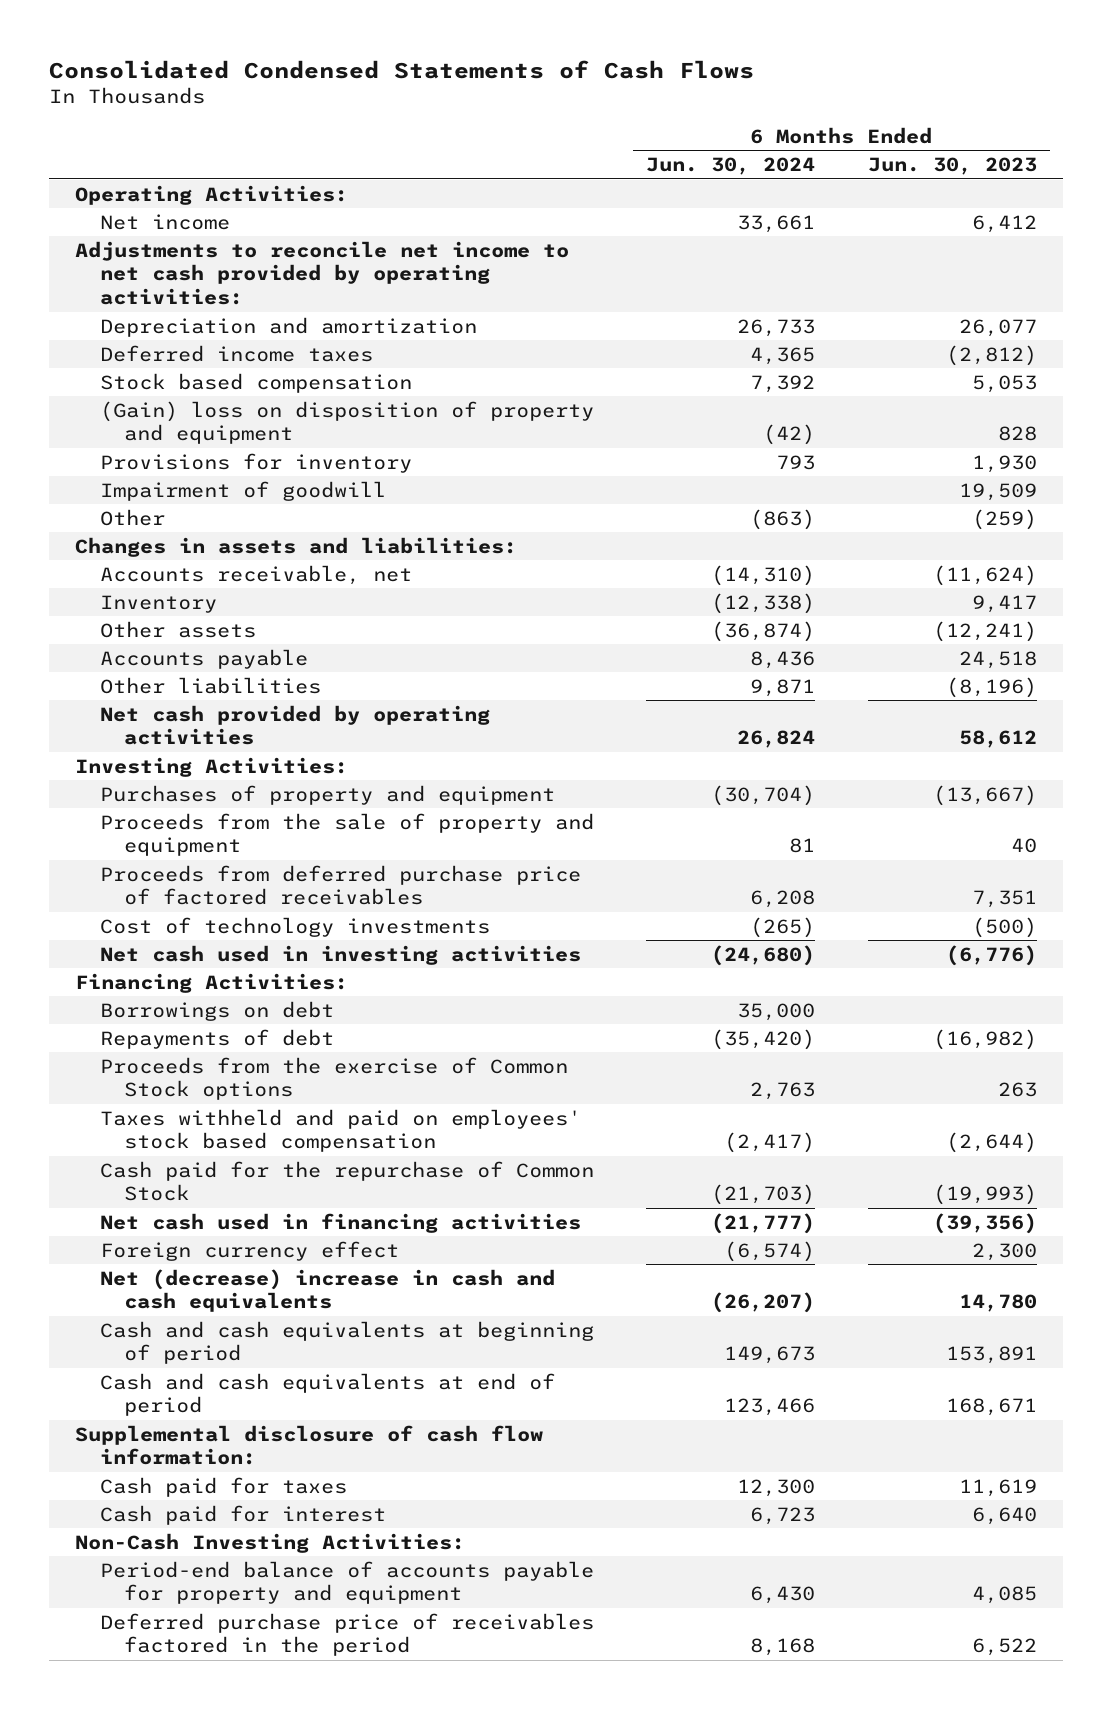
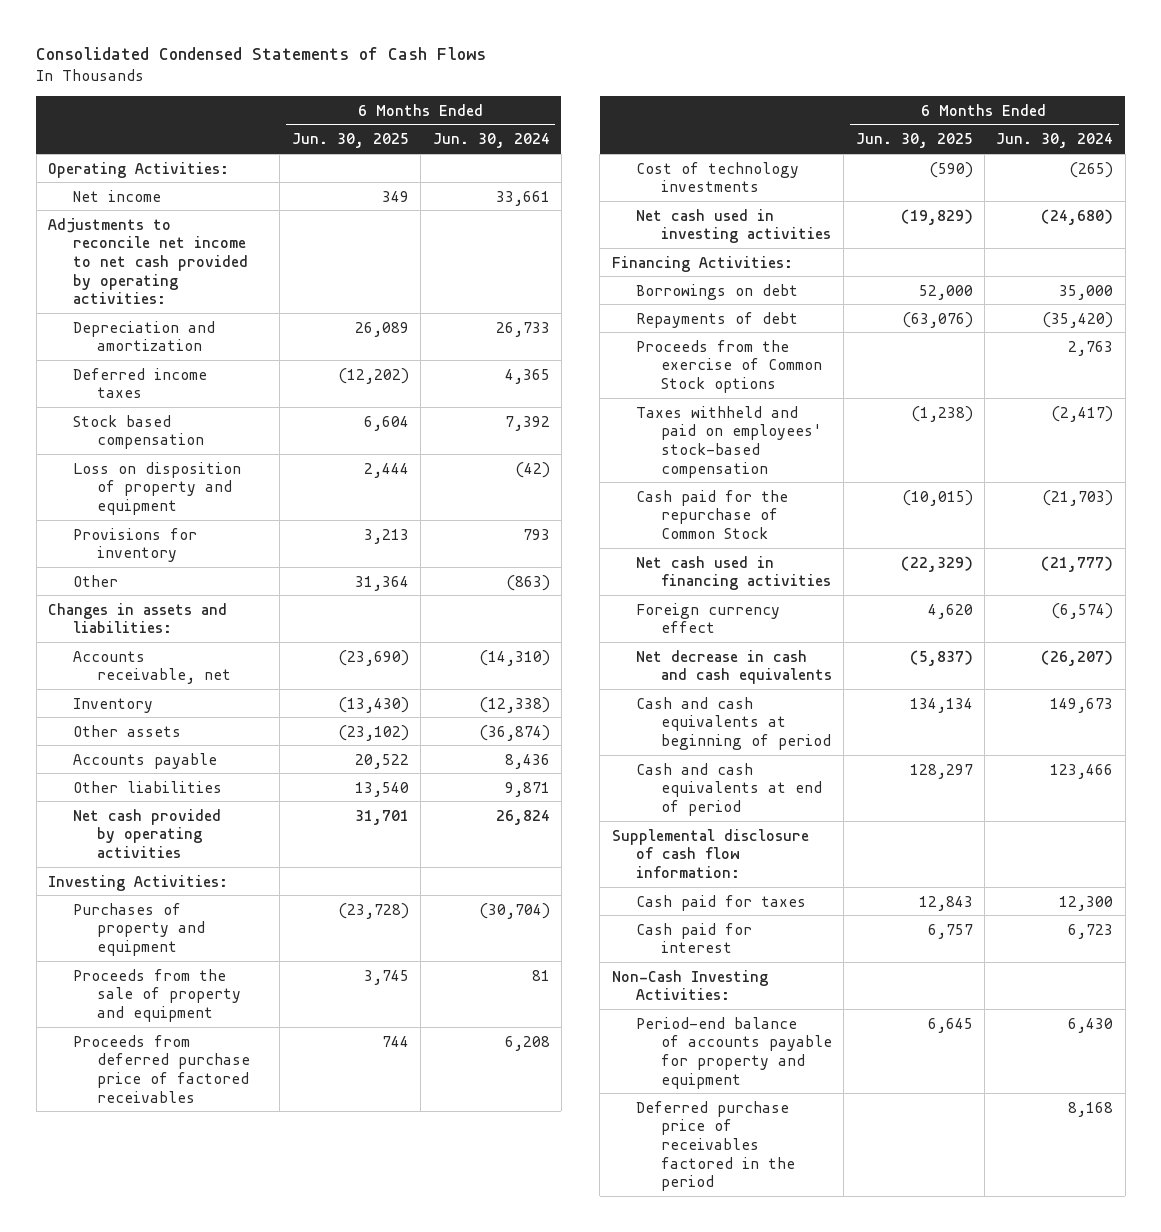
- | 6 Months Ended Jun. 30, 2024 | 6 Months Ended Jun. 30, 2023
+ | 6 Months Ended Jun. 30, 2025 | 6 Months Ended Jun. 30, 2024
- (Gain) loss on disposition of property and equipment | (42) | 828
+ Loss on disposition of property and equipment | 2,444 | (42)
- Impairment of goodwill | | 19,509
- Taxes withheld and paid on employees' stock based compensation | (2,417) | (2,644)
+ Taxes withheld and paid on employees' stock-based compensation | (1,238) | (2,417)
- Net (decrease) increase in cash and cash equivalents | (26,207) | 14,780
+ Net decrease in cash and cash equivalents | (5,837) | (26,207)

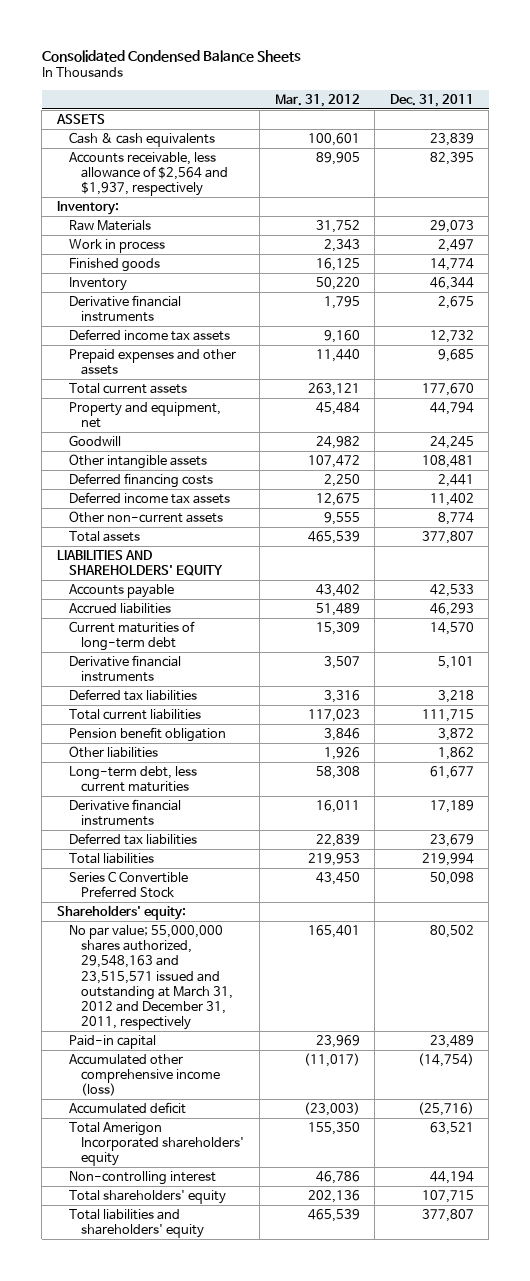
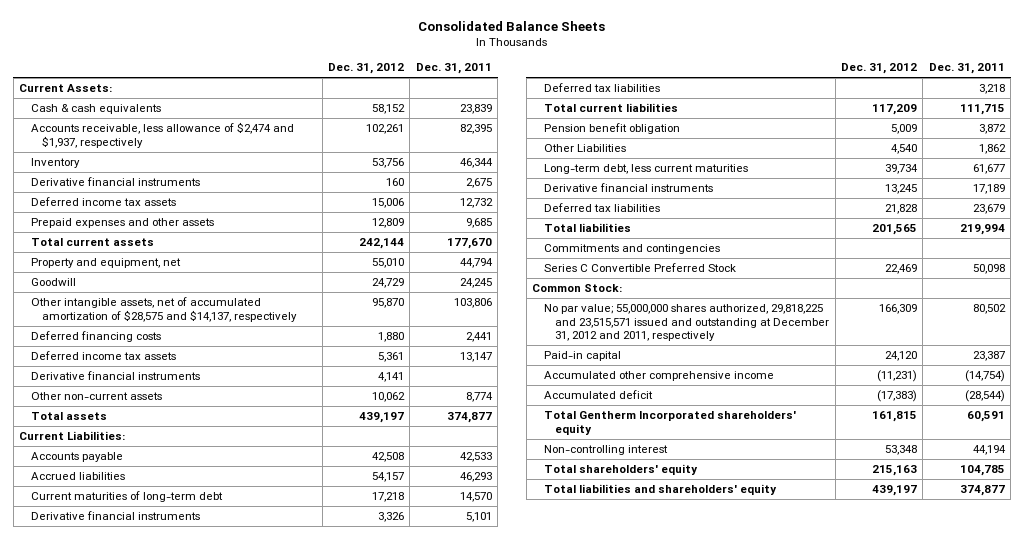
- Consolidated Condensed Balance Sheets
+ Consolidated Balance Sheets
- | Mar. 31, 2012 | Dec. 31, 2011
+ | Dec. 31, 2012 | Dec. 31, 2011
- ASSETS
+ Current Assets:
- Accounts receivable, less allowance of $2,564 and $1,937, respectively | 89,905 | 82,395
- Inventory:
- Raw Materials | 31,752 | 29,073
- Work in process | 2,343 | 2,497
- Finished goods | 16,125 | 14,774
+ Accounts receivable, less allowance of $2,474 and $1,937, respectively | 102,261 | 82,395
- Other intangible assets | 107,472 | 108,481
+ Other intangible assets, net of accumulated amortization of $28,575 and $14,137, respectively | 95,870 | 103,806
- Deferred income tax assets | 12,675 | 11,402
+ Deferred income tax assets | 5,361 | 13,147
+ Derivative financial instruments | 4,141 |
- Total assets | 465,539 | 377,807
- LIABILITIES AND SHAREHOLDERS' EQUITY
+ Total assets | 439,197 | 374,877
+ Current Liabilities:
- Other liabilities | 1,926 | 1,862
+ Other Liabilities | 4,540 | 1,862
+ Commitments and contingencies
- Shareholders' equity:
- No par value; 55,000,000 shares authorized, 29,548,163 and 23,515,571 issued and outstanding at March 31, 2012 and December 31, 2011, respectively | 165,401 | 80,502
- Paid-in capital | 23,969 | 23,489
- Accumulated other comprehensive income (loss) | (11,017) | (14,754)
- Accumulated deficit | (23,003) | (25,716)
- Total Amerigon Incorporated shareholders' equity | 155,350 | 63,521
+ Common Stock:
+ No par value; 55,000,000 shares authorized, 29,818,225 and 23,515,571 issued and outstanding at December 31, 2012 and 2011, respectively | 166,309 | 80,502
+ Paid-in capital | 24,120 | 23,387
+ Accumulated other comprehensive income | (11,231) | (14,754)
+ Accumulated deficit | (17,383) | (28,544)
+ Total Gentherm Incorporated shareholders' equity | 161,815 | 60,591
- Total shareholders' equity | 202,136 | 107,715
- Total liabilities and shareholders' equity | 465,539 | 377,807
+ Total shareholders' equity | 215,163 | 104,785
+ Total liabilities and shareholders' equity | 439,197 | 374,877

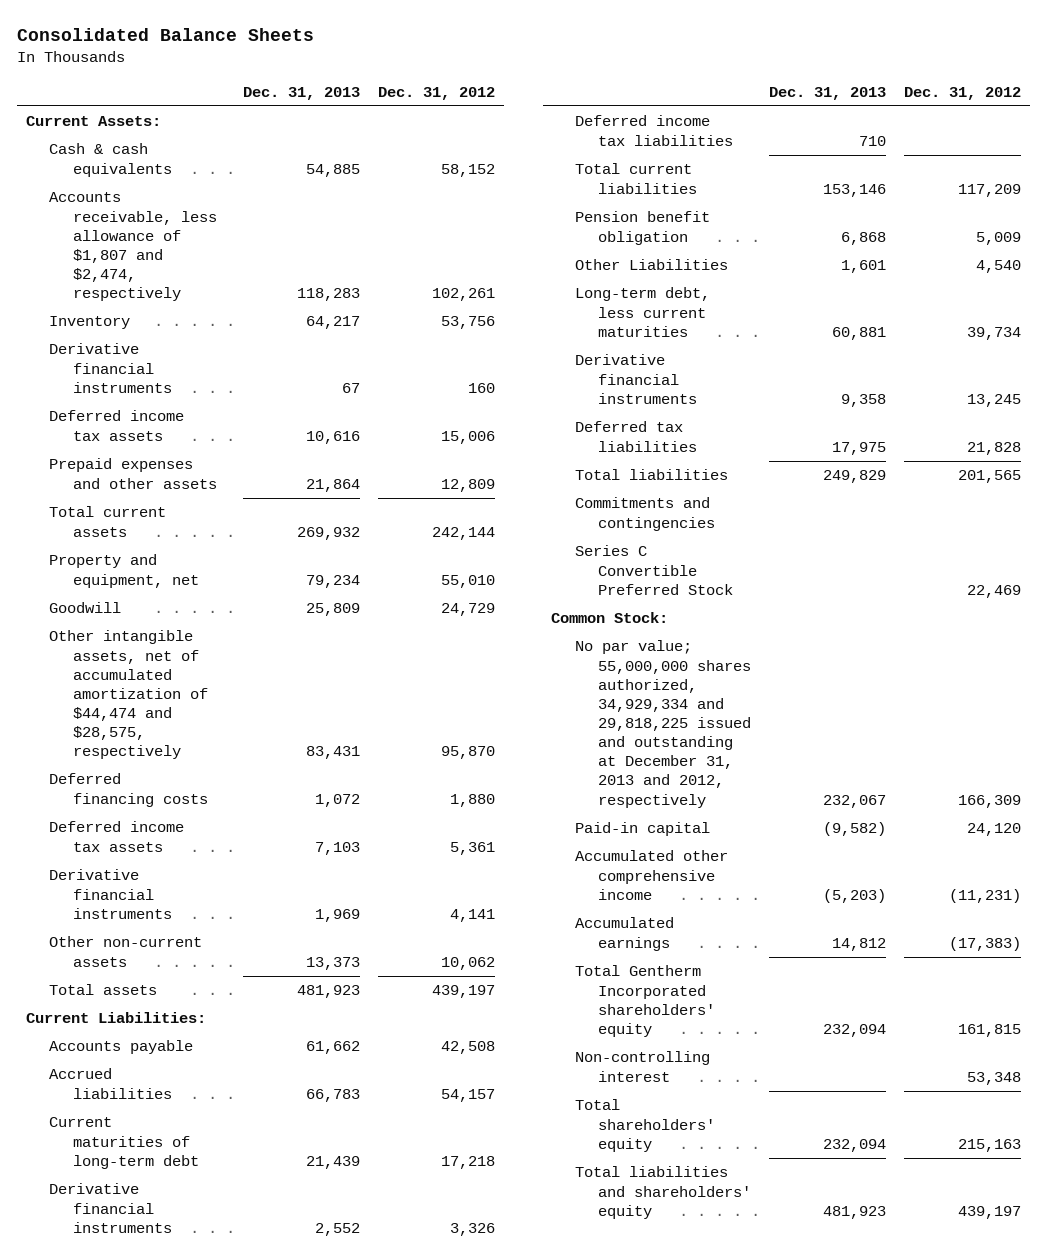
- | Dec. 31, 2012 | Dec. 31, 2011
+ | Dec. 31, 2013 | Dec. 31, 2012
- Accounts receivable, less allowance of $2,474 and $1,937, respectively | 102,261 | 82,395
+ Accounts receivable, less allowance of $1,807 and $2,474, respectively | 118,283 | 102,261
- Other intangible assets, net of accumulated amortization of $28,575 and $14,137, respectively | 95,870 | 103,806
+ Other intangible assets, net of accumulated amortization of $44,474 and $28,575, respectively | 83,431 | 95,870
- Deferred tax liabilities | | 3,218
+ Deferred income tax liabilities | 710 |
- No par value; 55,000,000 shares authorized, 29,818,225 and 23,515,571 issued and outstanding at December 31, 2012 and 2011, respectively | 166,309 | 80,502
+ No par value; 55,000,000 shares authorized, 34,929,334 and 29,818,225 issued and outstanding at December 31, 2013 and 2012, respectively | 232,067 | 166,309
- Accumulated deficit | (17,383) | (28,544)
+ Accumulated earnings | 14,812 | (17,383)

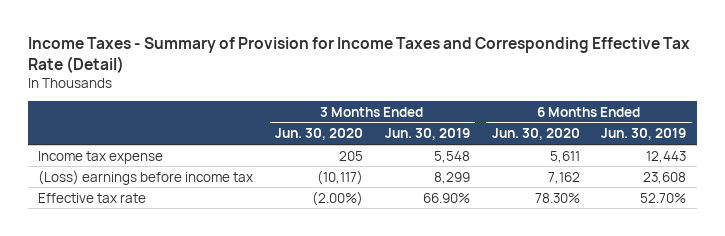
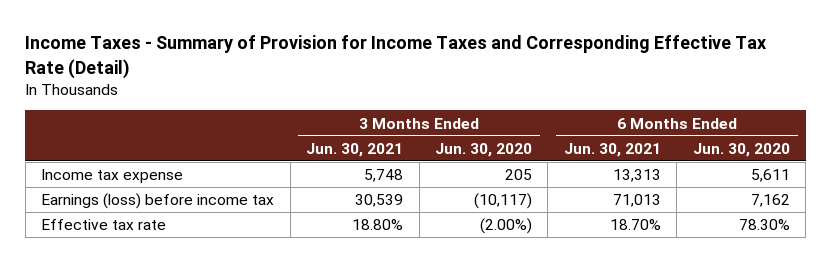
- | 3 Months Ended Jun. 30, 2020 | 3 Months Ended Jun. 30, 2019 | 6 Months Ended Jun. 30, 2020 | 6 Months Ended Jun. 30, 2019
+ | 3 Months Ended Jun. 30, 2021 | 3 Months Ended Jun. 30, 2020 | 6 Months Ended Jun. 30, 2021 | 6 Months Ended Jun. 30, 2020
- (Loss) earnings before income tax | (10,117) | 8,299 | 7,162 | 23,608
+ Earnings (loss) before income tax | 30,539 | (10,117) | 71,013 | 7,162

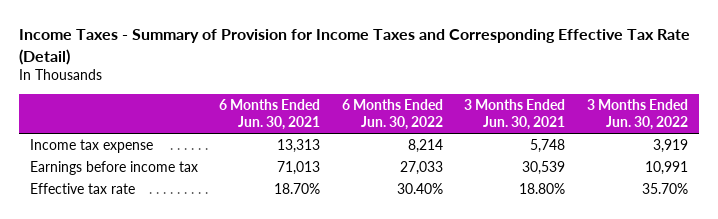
- | 3 Months Ended Jun. 30, 2021 | 3 Months Ended Jun. 30, 2020 | 6 Months Ended Jun. 30, 2021 | 6 Months Ended Jun. 30, 2020
+ | 6 Months Ended Jun. 30, 2021 | 6 Months Ended Jun. 30, 2022 | 3 Months Ended Jun. 30, 2021 | 3 Months Ended Jun. 30, 2022
- Earnings (loss) before income tax | 30,539 | (10,117) | 71,013 | 7,162
+ Earnings before income tax | 71,013 | 27,033 | 30,539 | 10,991

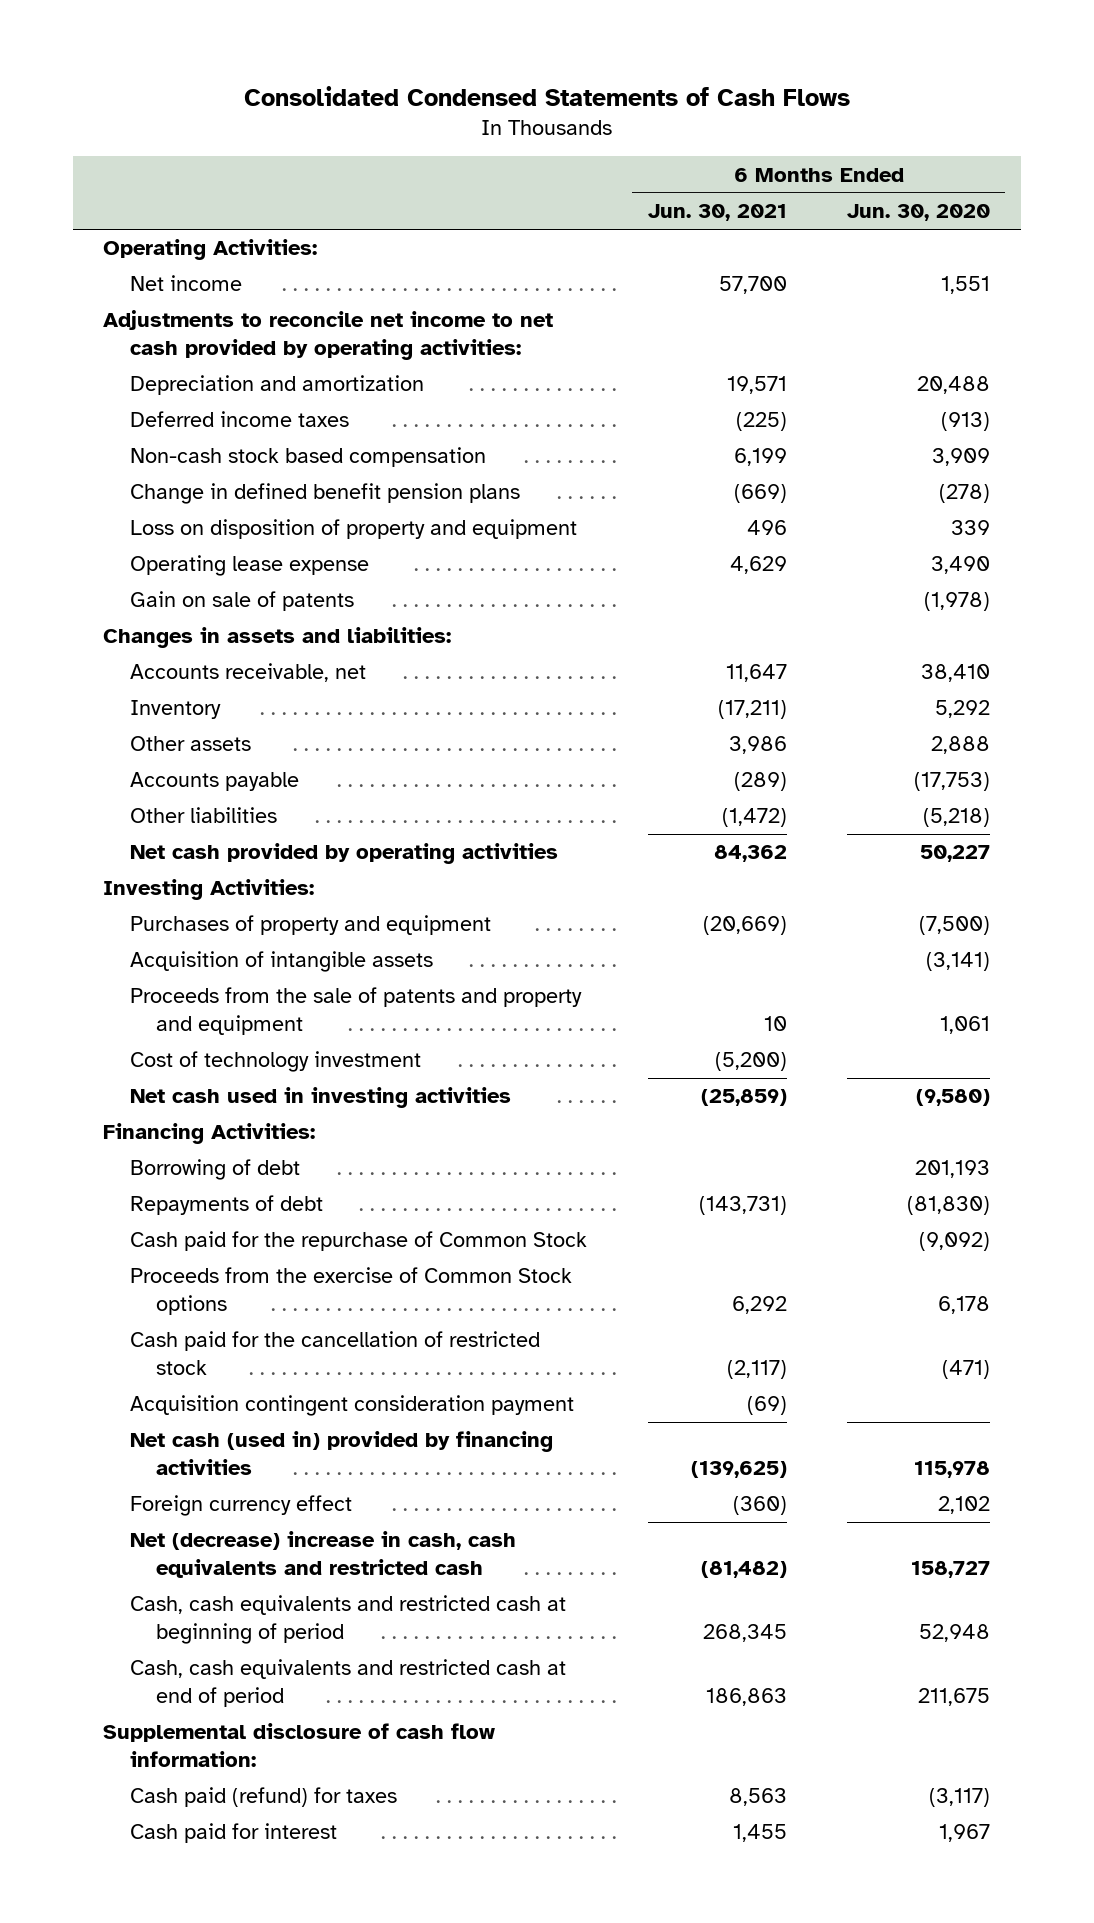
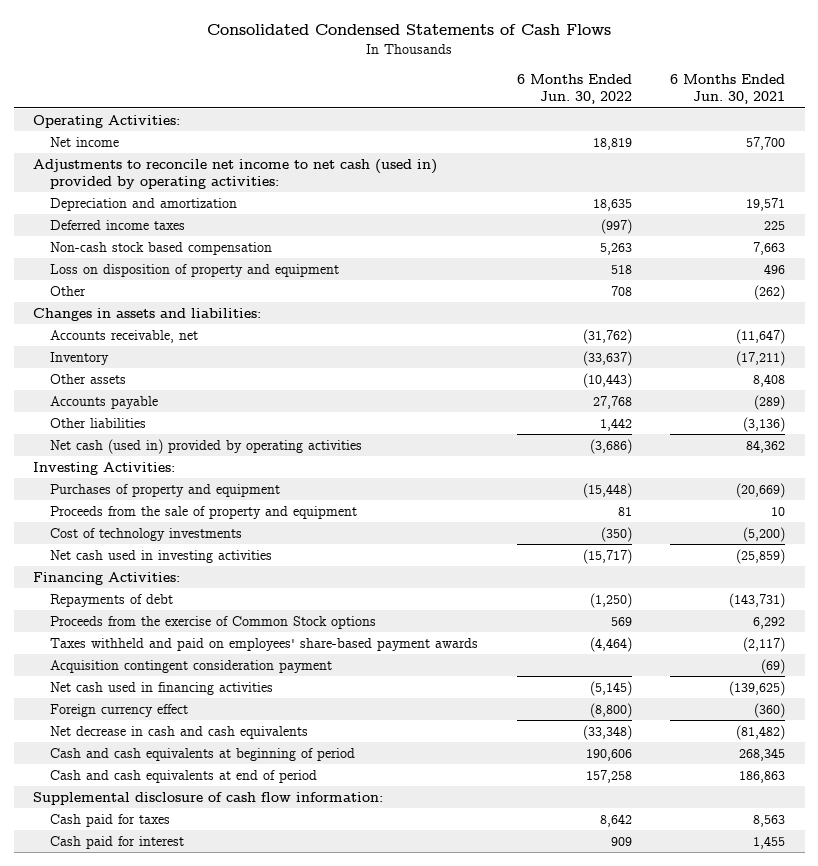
- | 6 Months Ended Jun. 30, 2021 | 6 Months Ended Jun. 30, 2020
+ | 6 Months Ended Jun. 30, 2022 | 6 Months Ended Jun. 30, 2021
- Adjustments to reconcile net income to net cash provided by operating activities:
+ Adjustments to reconcile net income to net cash (used in) provided by operating activities:
- Deferred income taxes | (225) | (913)
- Non-cash stock based compensation | 6,199 | 3,909
- Change in defined benefit pension plans | (669) | (278)
+ Deferred income taxes | (997) | 225
+ Non-cash stock based compensation | 5,263 | 7,663
- Operating lease expense | 4,629 | 3,490
- Gain on sale of patents | | (1,978)
+ Other | 708 | (262)
- Accounts receivable, net | 11,647 | 38,410
+ Accounts receivable, net | (31,762) | (11,647)
- Other assets | 3,986 | 2,888
+ Other assets | (10,443) | 8,408
- Other liabilities | (1,472) | (5,218)
- Net cash provided by operating activities | 84,362 | 50,227
+ Other liabilities | 1,442 | (3,136)
+ Net cash (used in) provided by operating activities | (3,686) | 84,362
- Acquisition of intangible assets | | (3,141)
- Proceeds from the sale of patents and property and equipment | 10 | 1,061
- Cost of technology investment | (5,200) |
+ Proceeds from the sale of property and equipment | 81 | 10
+ Cost of technology investments | (350) | (5,200)
- Borrowing of debt | | 201,193
- Cash paid for the repurchase of Common Stock | | (9,092)
- Cash paid for the cancellation of restricted stock | (2,117) | (471)
+ Taxes withheld and paid on employees' share-based payment awards | (4,464) | (2,117)
- Net cash (used in) provided by financing activities | (139,625) | 115,978
+ Net cash used in financing activities | (5,145) | (139,625)
- Net (decrease) increase in cash, cash equivalents and restricted cash | (81,482) | 158,727
- Cash, cash equivalents and restricted cash at beginning of period | 268,345 | 52,948
- Cash, cash equivalents and restricted cash at end of period | 186,863 | 211,675
+ Net decrease in cash and cash equivalents | (33,348) | (81,482)
+ Cash and cash equivalents at beginning of period | 190,606 | 268,345
+ Cash and cash equivalents at end of period | 157,258 | 186,863
- Cash paid (refund) for taxes | 8,563 | (3,117)
+ Cash paid for taxes | 8,642 | 8,563

